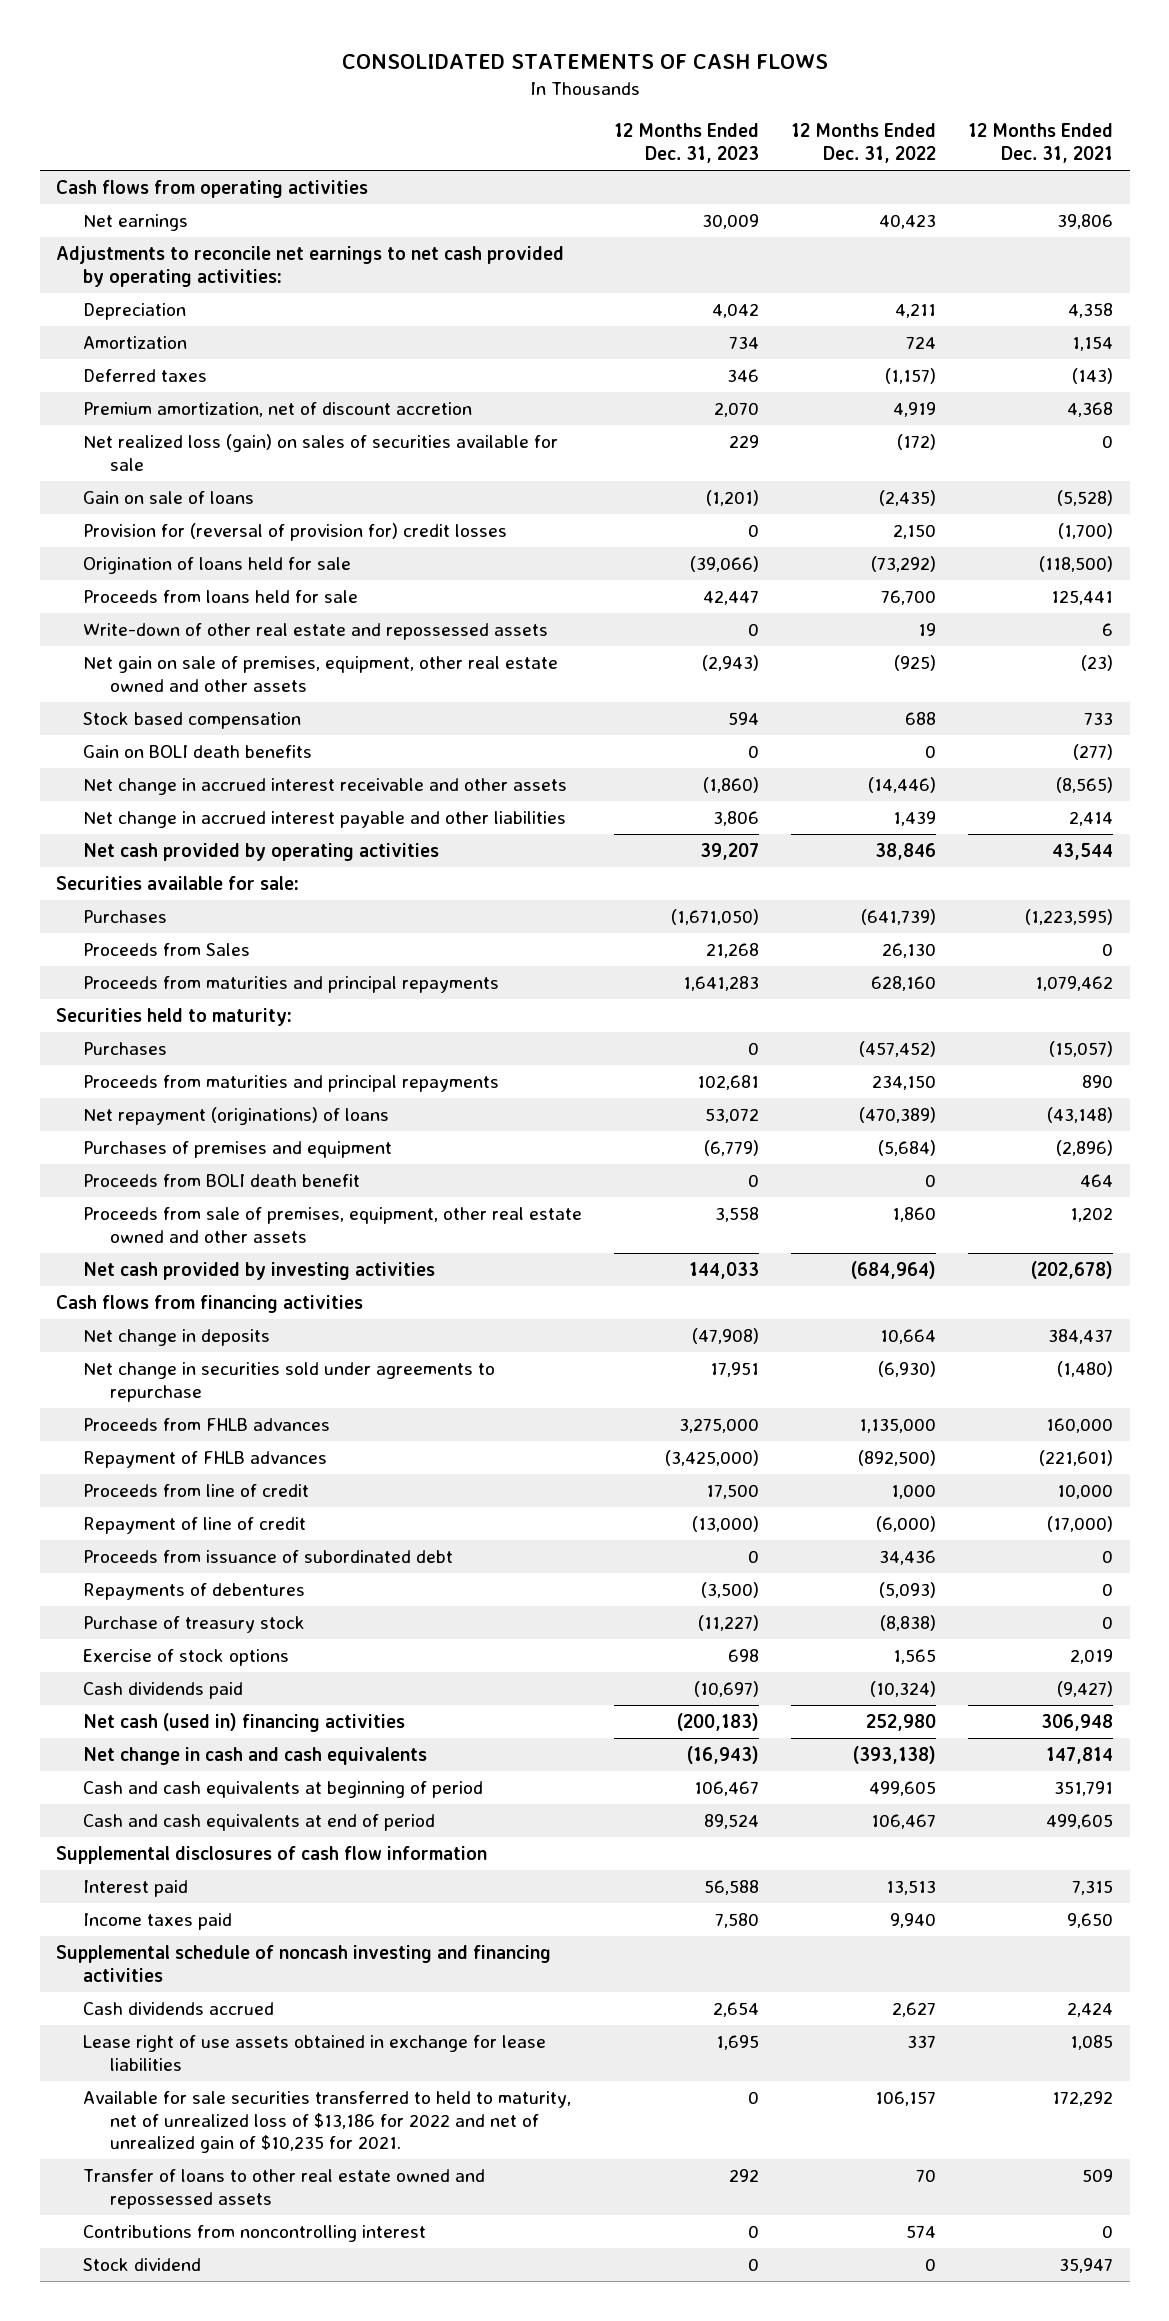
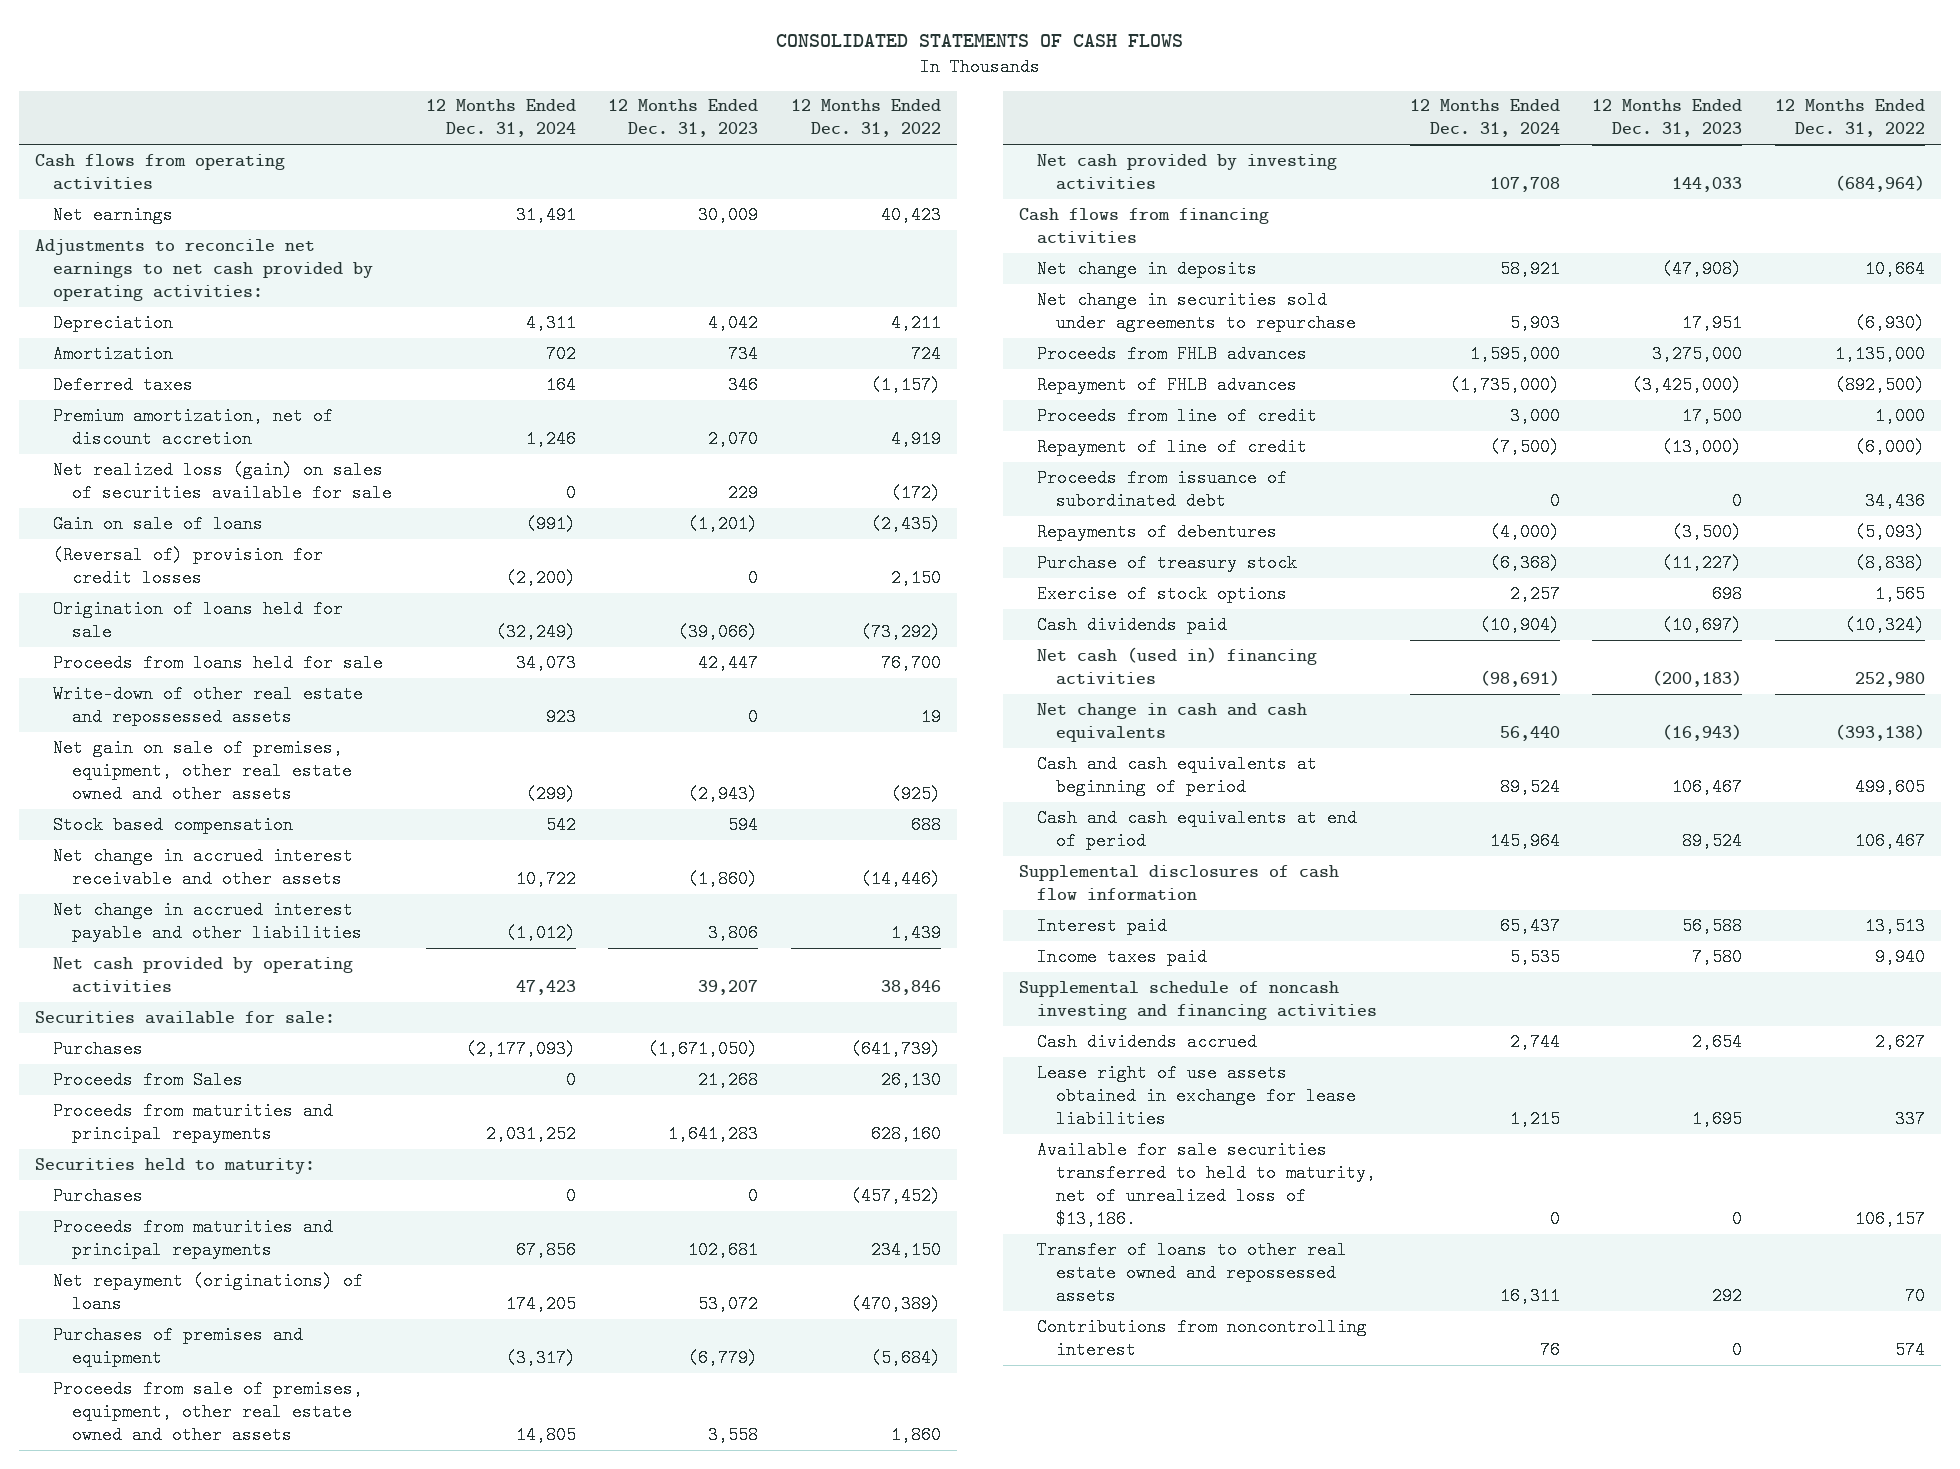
- | 12 Months Ended Dec. 31, 2023 | 12 Months Ended Dec. 31, 2022 | 12 Months Ended Dec. 31, 2021
+ | 12 Months Ended Dec. 31, 2024 | 12 Months Ended Dec. 31, 2023 | 12 Months Ended Dec. 31, 2022
- Provision for (reversal of provision for) credit losses | 0 | 2,150 | (1,700)
+ (Reversal of) provision for credit losses | (2,200) | 0 | 2,150
- Gain on BOLI death benefits | 0 | 0 | (277)
- Proceeds from BOLI death benefit | 0 | 0 | 464
- Available for sale securities transferred to held to maturity, net of unrealized loss of $13,186 for 2022 and net of unrealized gain of $10,235 for 2021. | 0 | 106,157 | 172,292
+ Available for sale securities transferred to held to maturity, net of unrealized loss of $13,186. | 0 | 0 | 106,157
- Stock dividend | 0 | 0 | 35,947

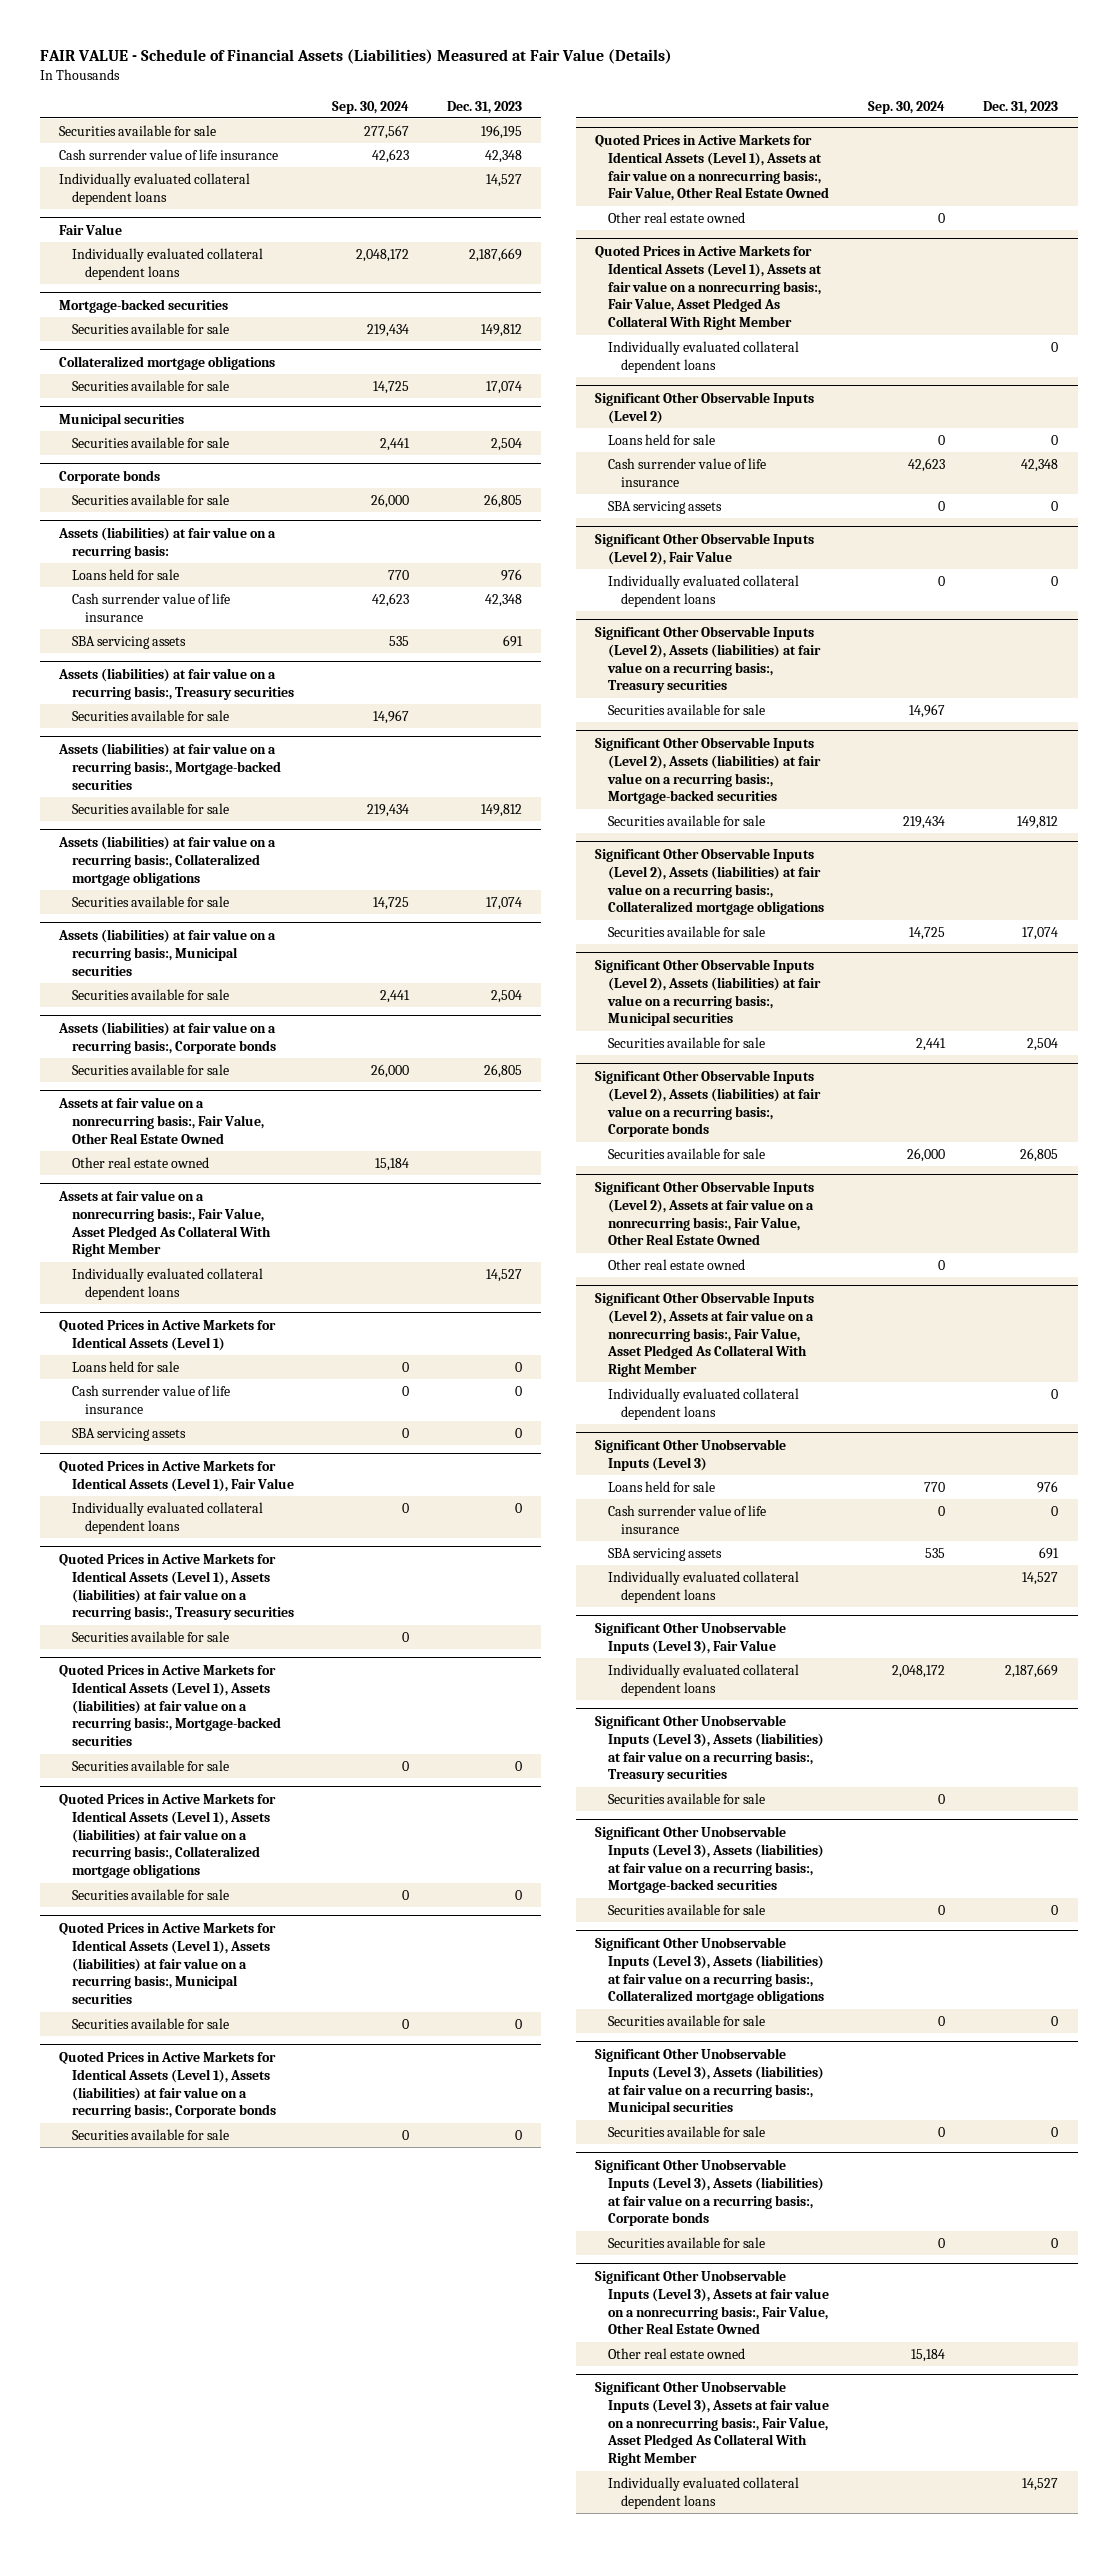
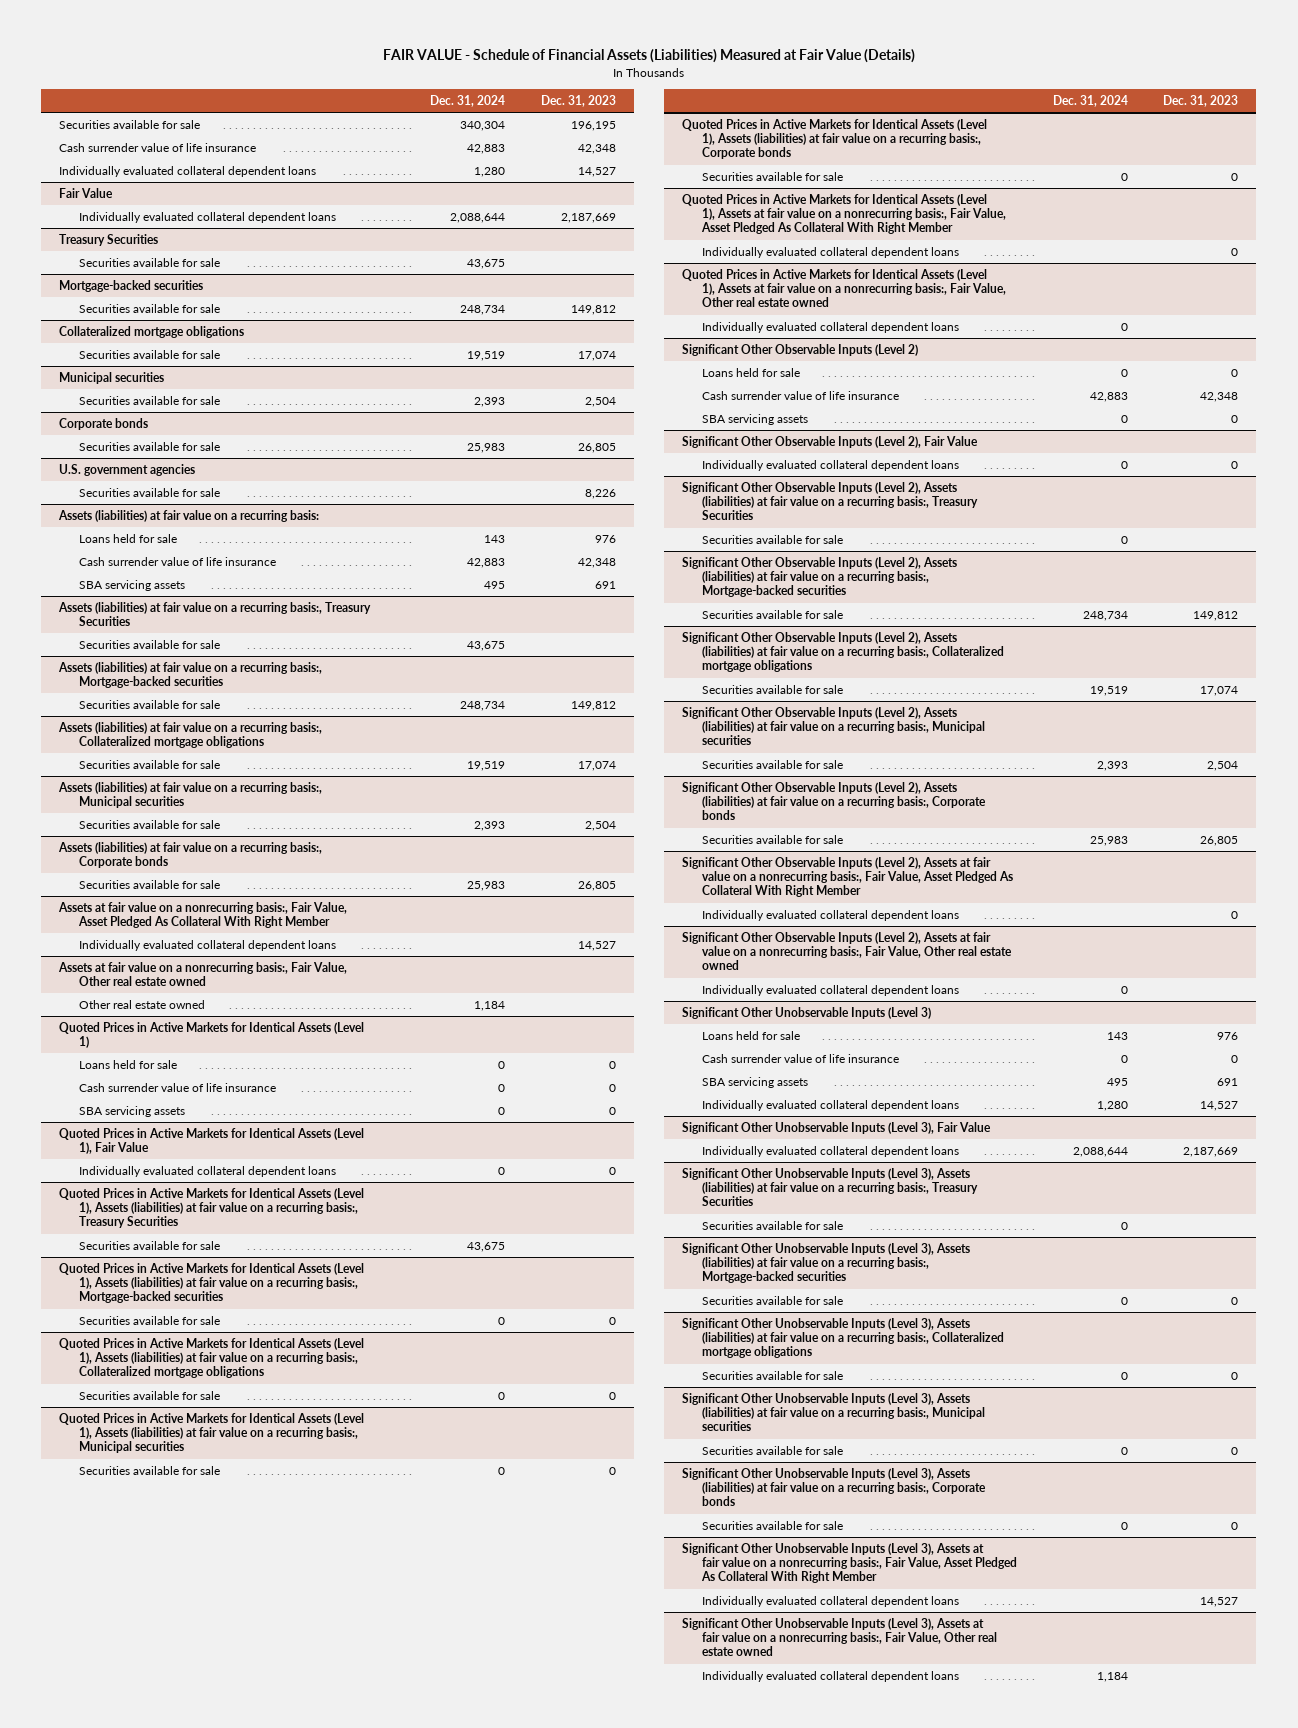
- | Sep. 30, 2024 | Dec. 31, 2023
+ | Dec. 31, 2024 | Dec. 31, 2023
+ Treasury Securities
+ Securities available for sale | 43,675 |
+ U.S. government agencies
+ Securities available for sale | | 8,226
- Assets (liabilities) at fair value on a recurring basis:, Treasury securities
+ Assets (liabilities) at fair value on a recurring basis:, Treasury Securities
- Assets at fair value on a nonrecurring basis:, Fair Value, Other Real Estate Owned
- Other real estate owned | 15,184 |
+ Assets at fair value on a nonrecurring basis:, Fair Value, Other real estate owned
+ Other real estate owned | 1,184 |
- Quoted Prices in Active Markets for Identical Assets (Level 1), Assets (liabilities) at fair value on a recurring basis:, Treasury securities
+ Quoted Prices in Active Markets for Identical Assets (Level 1), Assets (liabilities) at fair value on a recurring basis:, Treasury Securities
- Quoted Prices in Active Markets for Identical Assets (Level 1), Assets at fair value on a nonrecurring basis:, Fair Value, Other Real Estate Owned
- Other real estate owned | 0 |
+ Quoted Prices in Active Markets for Identical Assets (Level 1), Assets at fair value on a nonrecurring basis:, Fair Value, Other real estate owned
+ Individually evaluated collateral dependent loans | 0 |
- Significant Other Observable Inputs (Level 2), Assets (liabilities) at fair value on a recurring basis:, Treasury securities
+ Significant Other Observable Inputs (Level 2), Assets (liabilities) at fair value on a recurring basis:, Treasury Securities
- Significant Other Observable Inputs (Level 2), Assets at fair value on a nonrecurring basis:, Fair Value, Other Real Estate Owned
- Other real estate owned | 0 |
+ Significant Other Observable Inputs (Level 2), Assets at fair value on a nonrecurring basis:, Fair Value, Other real estate owned
+ Individually evaluated collateral dependent loans | 0 |
- Significant Other Unobservable Inputs (Level 3), Assets (liabilities) at fair value on a recurring basis:, Treasury securities
+ Significant Other Unobservable Inputs (Level 3), Assets (liabilities) at fair value on a recurring basis:, Treasury Securities
- Significant Other Unobservable Inputs (Level 3), Assets at fair value on a nonrecurring basis:, Fair Value, Other Real Estate Owned
- Other real estate owned | 15,184 |
+ Significant Other Unobservable Inputs (Level 3), Assets at fair value on a nonrecurring basis:, Fair Value, Other real estate owned
+ Individually evaluated collateral dependent loans | 1,184 |

